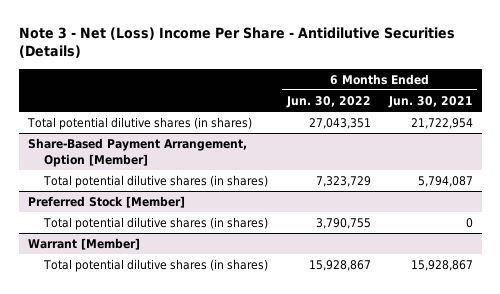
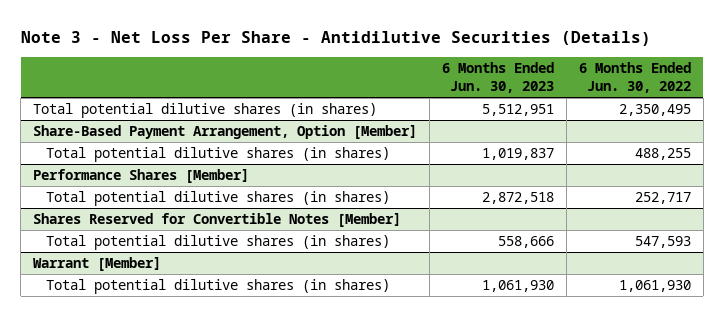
- Note 3 - Net (Loss) Income Per Share - Antidilutive Securities (Details)
+ Note 3 - Net Loss Per Share - Antidilutive Securities (Details)
- | 6 Months Ended Jun. 30, 2022 | 6 Months Ended Jun. 30, 2021
+ | 6 Months Ended Jun. 30, 2023 | 6 Months Ended Jun. 30, 2022
- Total potential dilutive shares (in shares) | 27,043,351 | 21,722,954
+ Total potential dilutive shares (in shares) | 5,512,951 | 2,350,495
@ Share-Based Payment Arrangement, Option [Member]
- Total potential dilutive shares (in shares) | 7,323,729 | 5,794,087
- Preferred Stock [Member]
- Total potential dilutive shares (in shares) | 3,790,755 | 0
@ Share-Based Payment Arrangement, Option [Member]
+ Total potential dilutive shares (in shares) | 1,019,837 | 488,255
+ Performance Shares [Member]
+ Total potential dilutive shares (in shares) | 2,872,518 | 252,717
+ Shares Reserved for Convertible Notes [Member]
+ Total potential dilutive shares (in shares) | 558,666 | 547,593
@ Warrant [Member]
- Total potential dilutive shares (in shares) | 15,928,867 | 15,928,867
+ Total potential dilutive shares (in shares) | 1,061,930 | 1,061,930

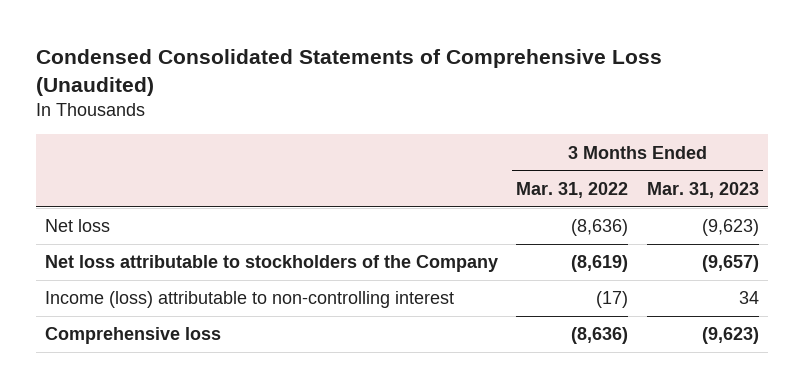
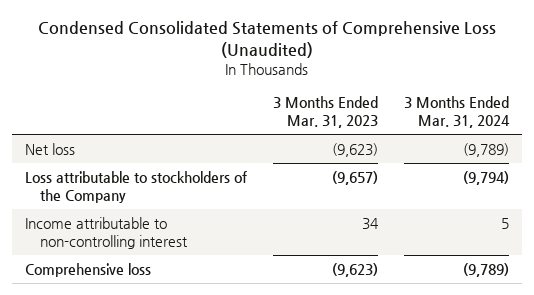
- | 3 Months Ended Mar. 31, 2022 | 3 Months Ended Mar. 31, 2023
+ | 3 Months Ended Mar. 31, 2023 | 3 Months Ended Mar. 31, 2024
- Net loss attributable to stockholders of the Company | (8,619) | (9,657)
- Income (loss) attributable to non-controlling interest | (17) | 34
+ Loss attributable to stockholders of the Company | (9,657) | (9,794)
+ Income attributable to non-controlling interest | 34 | 5

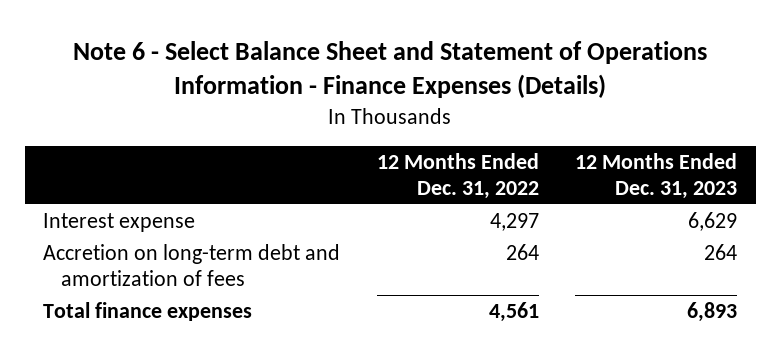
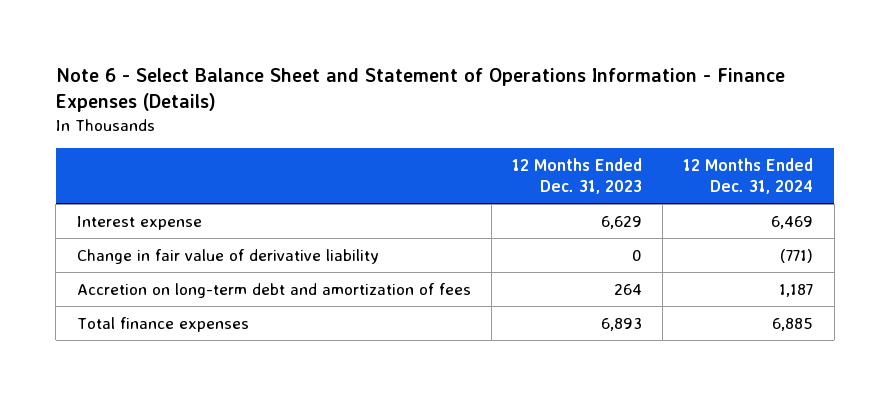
- | 12 Months Ended Dec. 31, 2022 | 12 Months Ended Dec. 31, 2023
+ | 12 Months Ended Dec. 31, 2023 | 12 Months Ended Dec. 31, 2024
+ Change in fair value of derivative liability | 0 | (771)

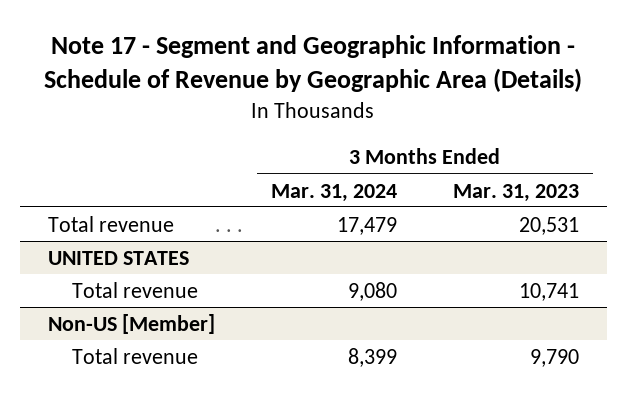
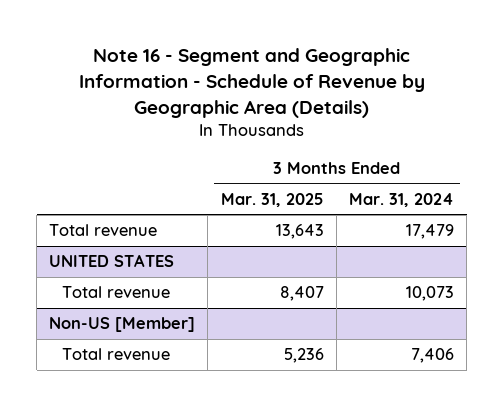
- Note 17 - Segment and Geographic Information - Schedule of Revenue by Geographic Area (Details)
+ Note 16 - Segment and Geographic Information - Schedule of Revenue by Geographic Area (Details)
- | 3 Months Ended Mar. 31, 2024 | 3 Months Ended Mar. 31, 2023
+ | 3 Months Ended Mar. 31, 2025 | 3 Months Ended Mar. 31, 2024
@ UNITED STATES
- Total revenue | 9,080 | 10,741
+ Total revenue | 8,407 | 10,073
@ Non-US [Member]
- Total revenue | 8,399 | 9,790
+ Total revenue | 5,236 | 7,406

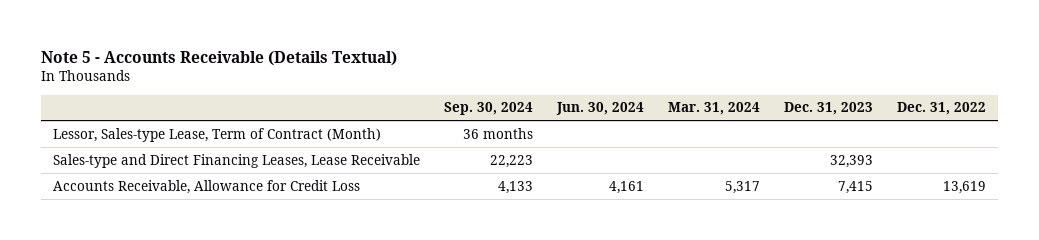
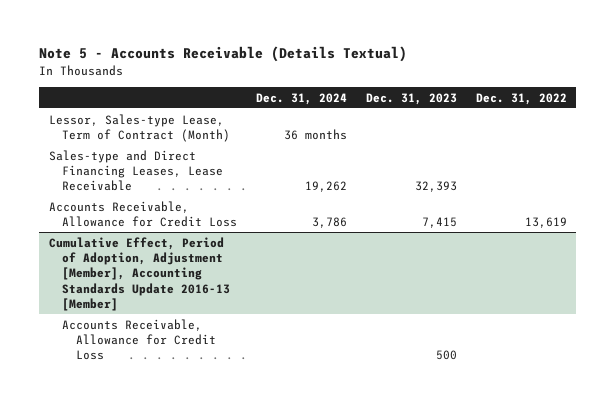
- | Sep. 30, 2024 | Jun. 30, 2024 | Mar. 31, 2024 | Dec. 31, 2023 | Dec. 31, 2022
+ | Dec. 31, 2024 | Dec. 31, 2023 | Dec. 31, 2022
+ Cumulative Effect, Period of Adoption, Adjustment [Member], Accounting Standards Update 2016-13 [Member]
+ Accounts Receivable, Allowance for Credit Loss | | 500 |

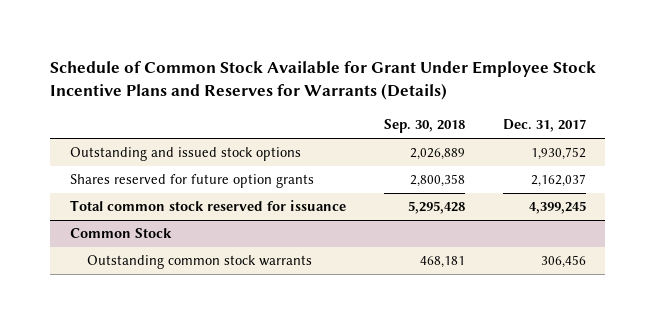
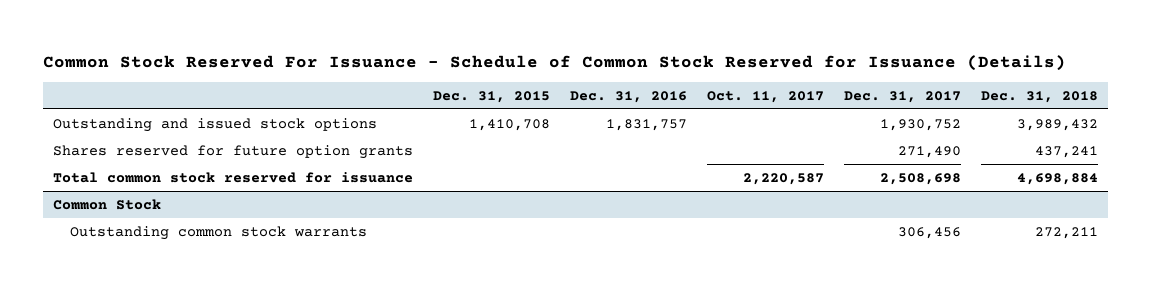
- Schedule of Common Stock Available for Grant Under Employee Stock Incentive Plans and Reserves for Warrants (Details)
+ Common Stock Reserved For Issuance - Schedule of Common Stock Reserved for Issuance (Details)
- | Sep. 30, 2018 | Dec. 31, 2017
+ | Dec. 31, 2015 | Dec. 31, 2016 | Oct. 11, 2017 | Dec. 31, 2017 | Dec. 31, 2018
- Shares reserved for future option grants | 2,800,358 | 2,162,037
- Total common stock reserved for issuance | 5,295,428 | 4,399,245
+ Shares reserved for future option grants | | | | 271,490 | 437,241
+ Total common stock reserved for issuance | | | 2,220,587 | 2,508,698 | 4,698,884

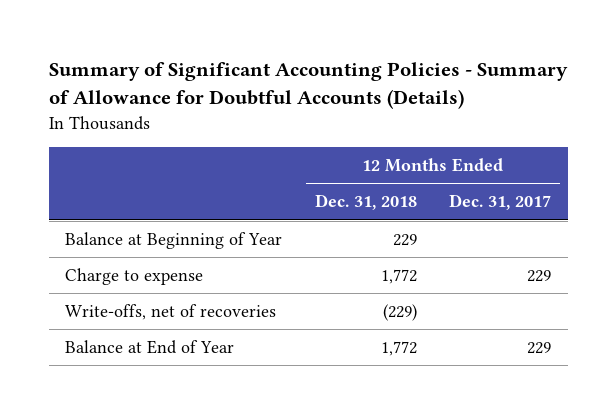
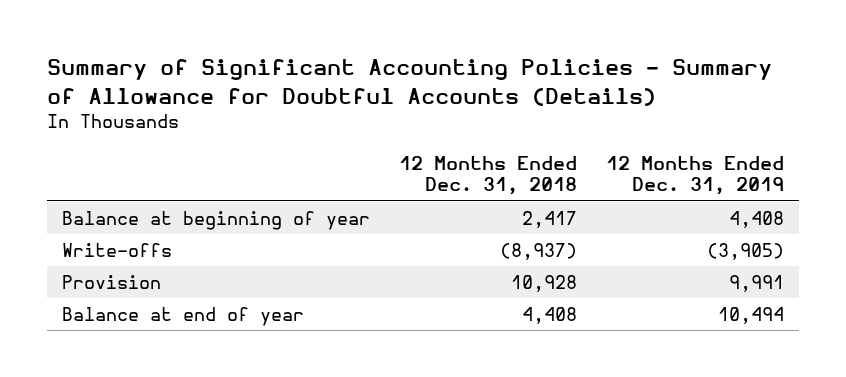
- | 12 Months Ended Dec. 31, 2018 | 12 Months Ended Dec. 31, 2017
+ | 12 Months Ended Dec. 31, 2018 | 12 Months Ended Dec. 31, 2019
- Balance at Beginning of Year | 229 |
- Charge to expense | 1,772 | 229
- Write-offs, net of recoveries | (229) |
- Balance at End of Year | 1,772 | 229
+ Balance at beginning of year | 2,417 | 4,408
+ Write-offs | (8,937) | (3,905)
+ Provision | 10,928 | 9,991
+ Balance at end of year | 4,408 | 10,494

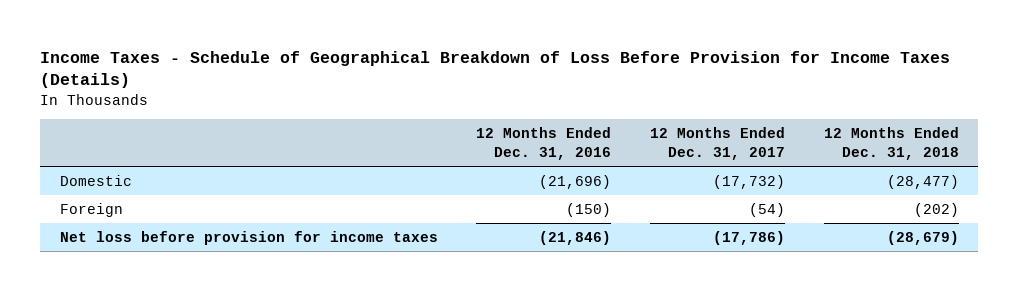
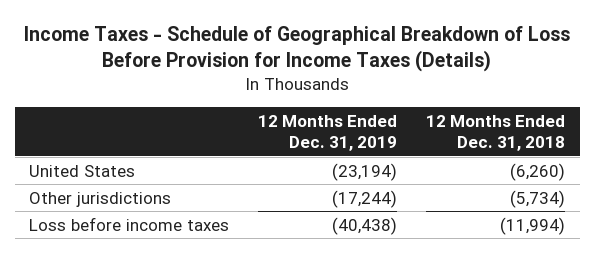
- | 12 Months Ended Dec. 31, 2016 | 12 Months Ended Dec. 31, 2017 | 12 Months Ended Dec. 31, 2018
+ | 12 Months Ended Dec. 31, 2019 | 12 Months Ended Dec. 31, 2018
- Domestic | (21,696) | (17,732) | (28,477)
- Foreign | (150) | (54) | (202)
- Net loss before provision for income taxes | (21,846) | (17,786) | (28,679)
+ United States | (23,194) | (6,260)
+ Other jurisdictions | (17,244) | (5,734)
+ Loss before income taxes | (40,438) | (11,994)

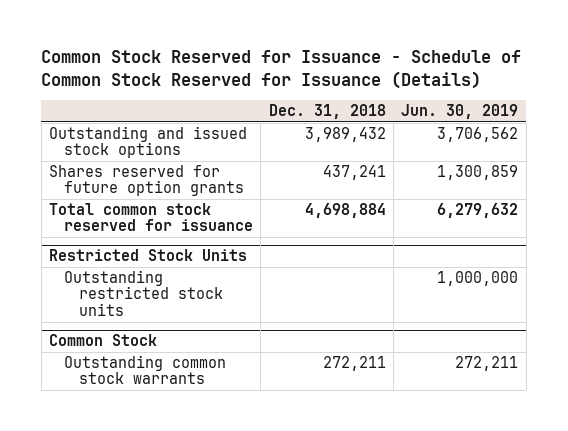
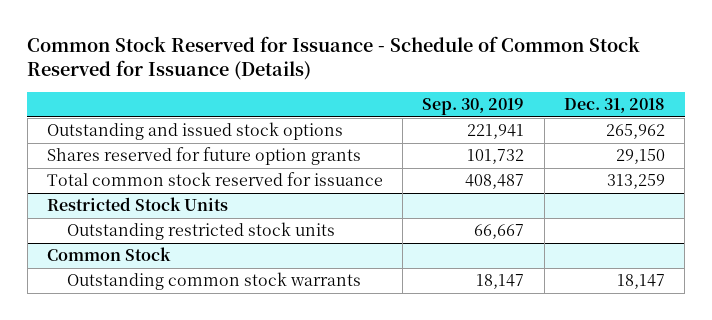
- | Dec. 31, 2018 | Jun. 30, 2019
+ | Sep. 30, 2019 | Dec. 31, 2018
- Outstanding and issued stock options | 3,989,432 | 3,706,562
- Shares reserved for future option grants | 437,241 | 1,300,859
- Total common stock reserved for issuance | 4,698,884 | 6,279,632
+ Outstanding and issued stock options | 221,941 | 265,962
+ Shares reserved for future option grants | 101,732 | 29,150
+ Total common stock reserved for issuance | 408,487 | 313,259
@ Common Stock
- Outstanding common stock warrants | 272,211 | 272,211
+ Outstanding common stock warrants | 18,147 | 18,147

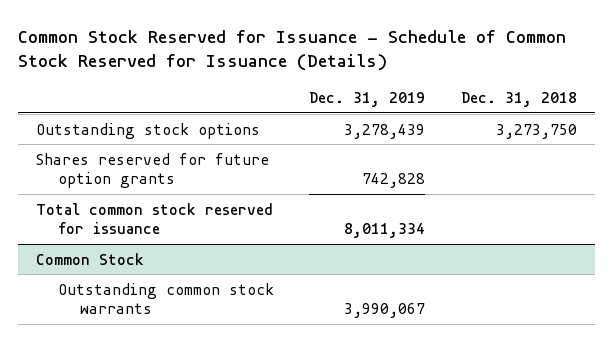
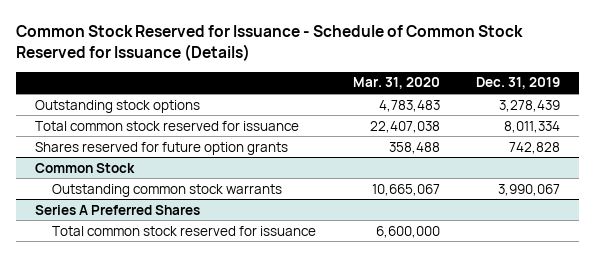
- | Dec. 31, 2019 | Dec. 31, 2018
+ | Mar. 31, 2020 | Dec. 31, 2019
moved down: Shares reserved for future option grants | 358,488 | 742,828
+ Series A Preferred Shares
+ Total common stock reserved for issuance | 6,600,000 |

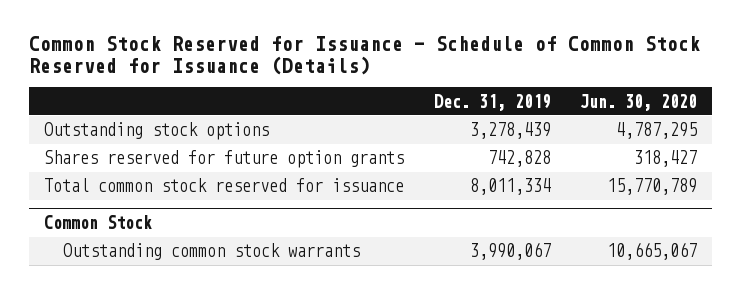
- | Mar. 31, 2020 | Dec. 31, 2019
+ | Dec. 31, 2019 | Jun. 30, 2020
moved down: Total common stock reserved for issuance | 8,011,334 | 15,770,789
- Series A Preferred Shares
- Total common stock reserved for issuance | 6,600,000 |

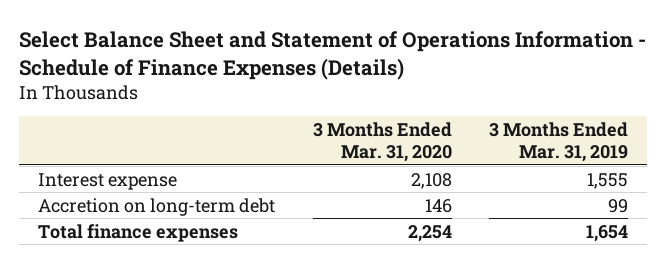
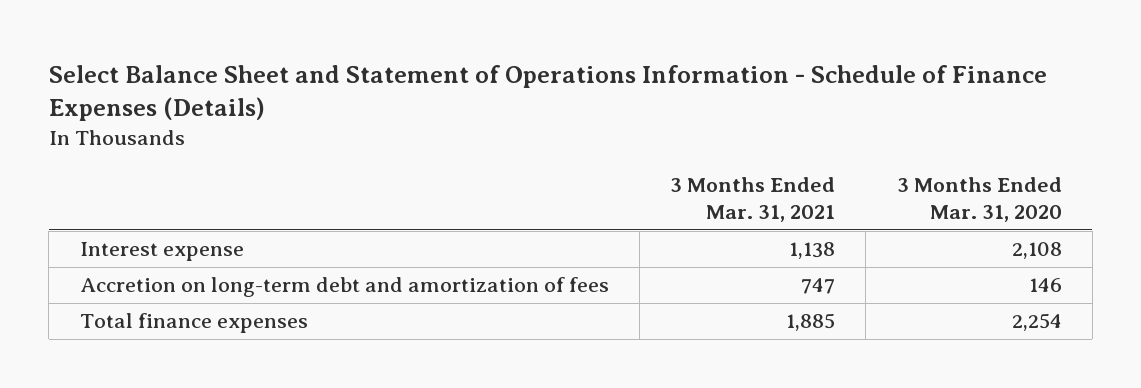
- | 3 Months Ended Mar. 31, 2020 | 3 Months Ended Mar. 31, 2019
+ | 3 Months Ended Mar. 31, 2021 | 3 Months Ended Mar. 31, 2020
- Accretion on long-term debt | 146 | 99
+ Accretion on long-term debt and amortization of fees | 747 | 146

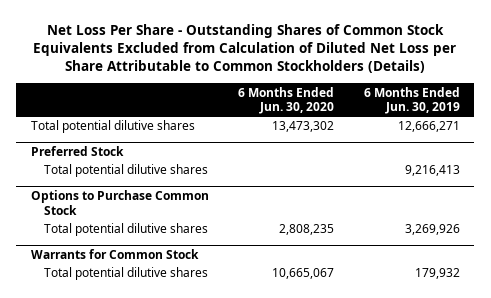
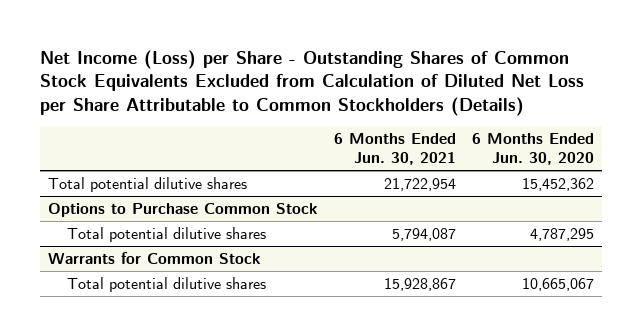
- Net Loss Per Share - Outstanding Shares of Common Stock Equivalents Excluded from Calculation of Diluted Net Loss per Share Attributable to Common Stockholders (Details)
+ Net Income (Loss) per Share - Outstanding Shares of Common Stock Equivalents Excluded from Calculation of Diluted Net Loss per Share Attributable to Common Stockholders (Details)
- | 6 Months Ended Jun. 30, 2020 | 6 Months Ended Jun. 30, 2019
+ | 6 Months Ended Jun. 30, 2021 | 6 Months Ended Jun. 30, 2020
- Total potential dilutive shares | 13,473,302 | 12,666,271
- Preferred Stock
- Total potential dilutive shares | | 9,216,413
+ Total potential dilutive shares | 21,722,954 | 15,452,362
@ Options to Purchase Common Stock
- Total potential dilutive shares | 2,808,235 | 3,269,926
+ Total potential dilutive shares | 5,794,087 | 4,787,295

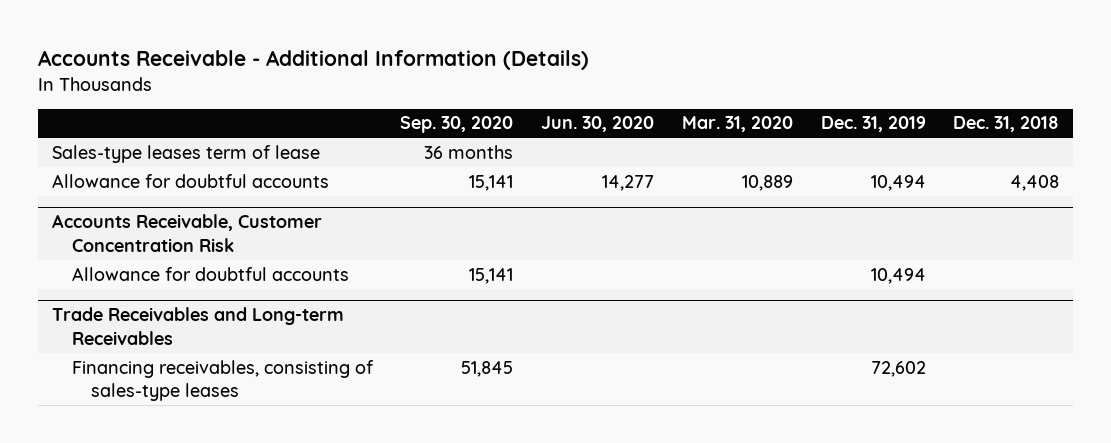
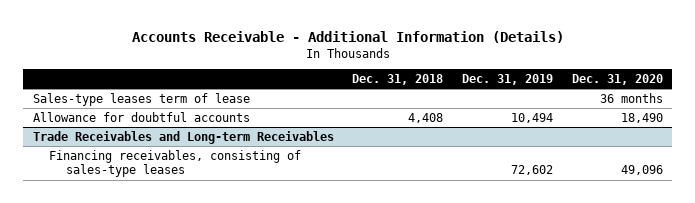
- | Sep. 30, 2020 | Jun. 30, 2020 | Mar. 31, 2020 | Dec. 31, 2019 | Dec. 31, 2018
+ | Dec. 31, 2018 | Dec. 31, 2019 | Dec. 31, 2020
- Accounts Receivable, Customer Concentration Risk
- Allowance for doubtful accounts | 15,141 | | | 10,494 |

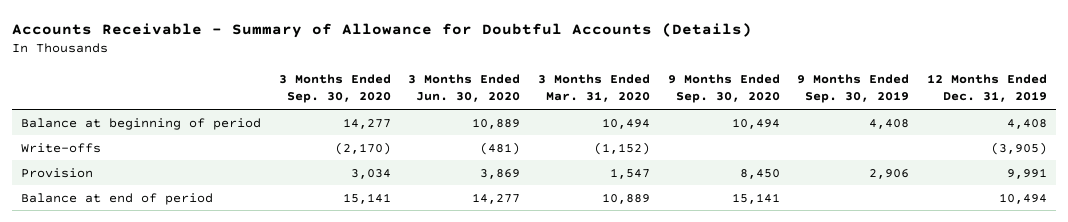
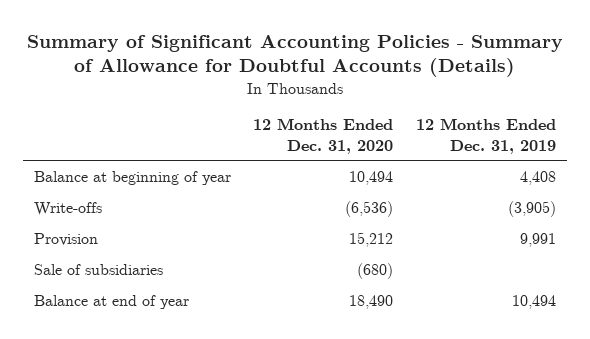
- Accounts Receivable - Summary of Allowance for Doubtful Accounts (Details)
+ Summary of Significant Accounting Policies - Summary of Allowance for Doubtful Accounts (Details)
- | 3 Months Ended Sep. 30, 2020 | 3 Months Ended Jun. 30, 2020 | 3 Months Ended Mar. 31, 2020 | 9 Months Ended Sep. 30, 2020 | 9 Months Ended Sep. 30, 2019 | 12 Months Ended Dec. 31, 2019
+ | 12 Months Ended Dec. 31, 2020 | 12 Months Ended Dec. 31, 2019
- Balance at beginning of period | 14,277 | 10,889 | 10,494 | 10,494 | 4,408 | 4,408
+ Balance at beginning of year | 10,494 | 4,408
- Balance at end of period | 15,141 | 14,277 | 10,889 | 15,141 | | 10,494
+ Sale of subsidiaries | (680) |
+ Balance at end of year | 18,490 | 10,494

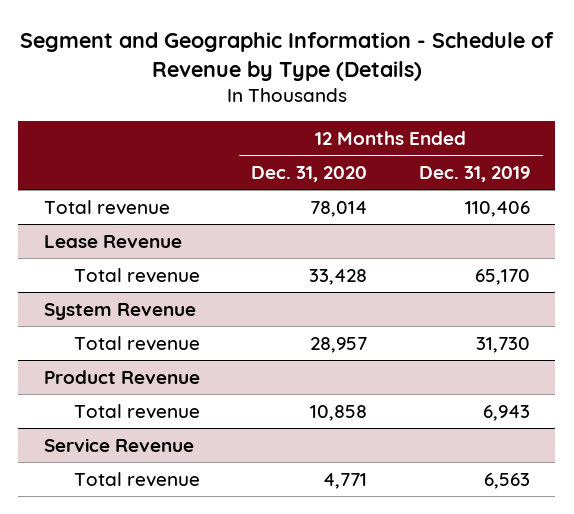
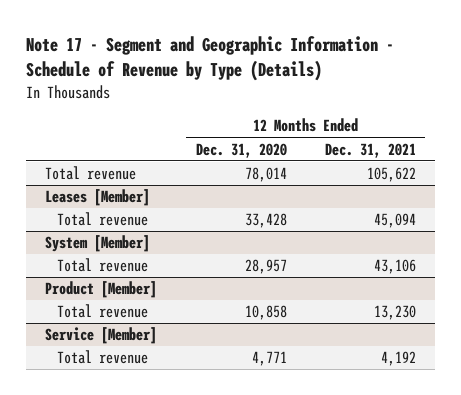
- Segment and Geographic Information - Schedule of Revenue by Type (Details)
+ Note 17 - Segment and Geographic Information - Schedule of Revenue by Type (Details)
- | 12 Months Ended Dec. 31, 2020 | 12 Months Ended Dec. 31, 2019
+ | 12 Months Ended Dec. 31, 2020 | 12 Months Ended Dec. 31, 2021
- Lease Revenue
+ Leases [Member]
- System Revenue
+ System [Member]
- Product Revenue
+ Product [Member]
- Service Revenue
+ Service [Member]

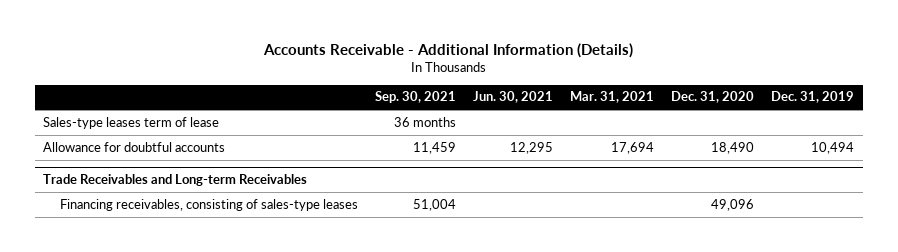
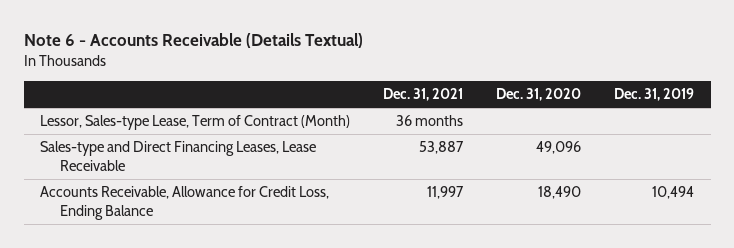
- Accounts Receivable - Additional Information (Details)
+ Note 6 - Accounts Receivable (Details Textual)
- | Sep. 30, 2021 | Jun. 30, 2021 | Mar. 31, 2021 | Dec. 31, 2020 | Dec. 31, 2019
+ | Dec. 31, 2021 | Dec. 31, 2020 | Dec. 31, 2019
- Sales-type leases term of lease | 36 months | | | |
- Allowance for doubtful accounts | 11,459 | 12,295 | 17,694 | 18,490 | 10,494
- Trade Receivables and Long-term Receivables
- Financing receivables, consisting of sales-type leases | 51,004 | | | 49,096 |
+ Lessor, Sales-type Lease, Term of Contract (Month) | 36 months | |
+ Sales-type and Direct Financing Leases, Lease Receivable | 53,887 | 49,096 |
+ Accounts Receivable, Allowance for Credit Loss, Ending Balance | 11,997 | 18,490 | 10,494

